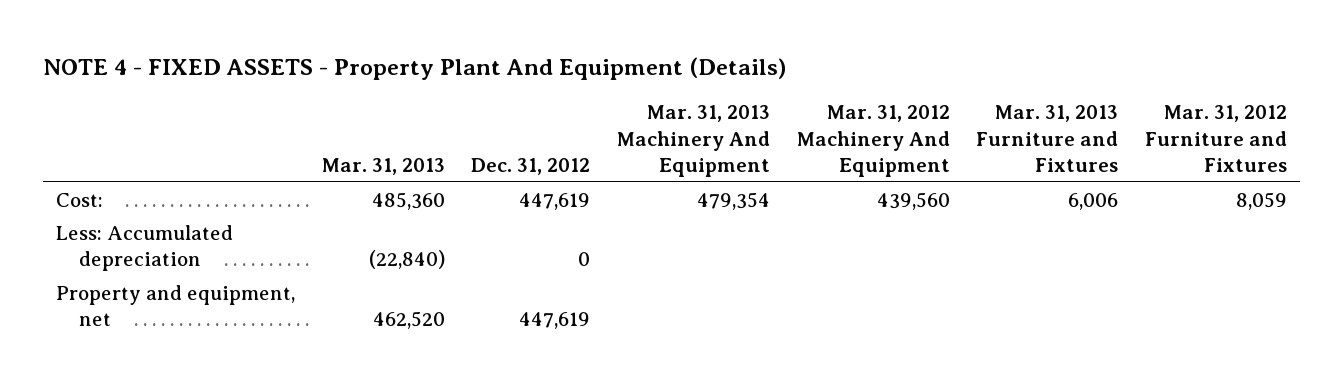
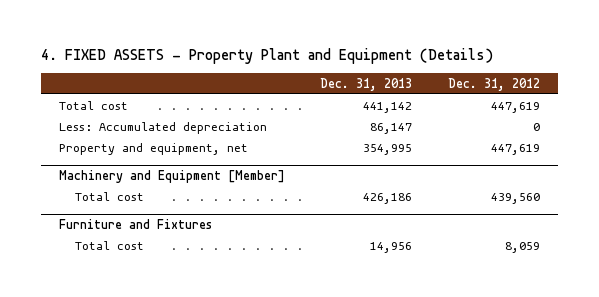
- NOTE 4 - FIXED ASSETS - Property Plant And Equipment (Details)
+ 4. FIXED ASSETS - Property Plant and Equipment (Details)
- | Mar. 31, 2013 | Dec. 31, 2012 | Mar. 31, 2013 Machinery And Equipment | Mar. 31, 2012 Machinery And Equipment | Mar. 31, 2013 Furniture and Fixtures | Mar. 31, 2012 Furniture and Fixtures
+ | Dec. 31, 2013 | Dec. 31, 2012
- Cost: | 485,360 | 447,619 | 479,354 | 439,560 | 6,006 | 8,059
+ Total cost | 441,142 | 447,619
+ Machinery and Equipment [Member]
+ Total cost | 426,186 | 439,560
+ Furniture and Fixtures
+ Total cost | 14,956 | 8,059

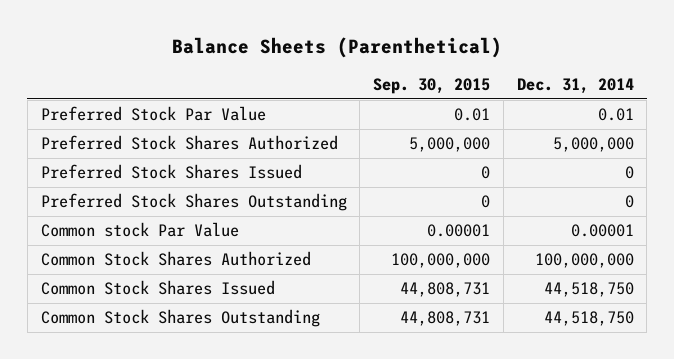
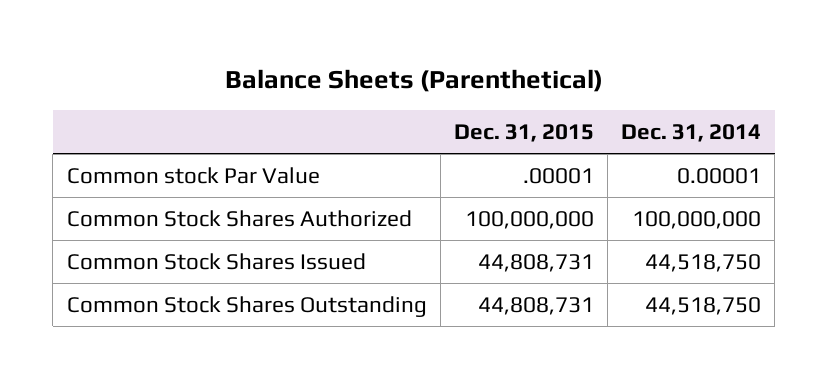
- | Sep. 30, 2015 | Dec. 31, 2014
+ | Dec. 31, 2015 | Dec. 31, 2014
- Preferred Stock Par Value | 0.01 | 0.01
- Preferred Stock Shares Authorized | 5,000,000 | 5,000,000
- Preferred Stock Shares Issued | 0 | 0
- Preferred Stock Shares Outstanding | 0 | 0

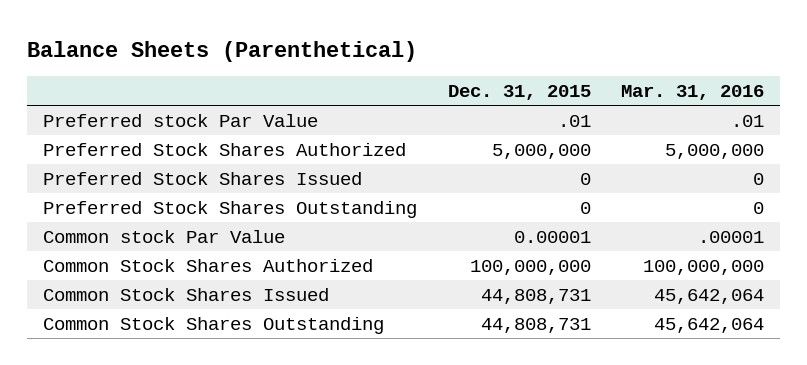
- | Dec. 31, 2015 | Dec. 31, 2014
+ | Dec. 31, 2015 | Mar. 31, 2016
- Common stock Par Value | .00001 | 0.00001
+ Preferred stock Par Value | .01 | .01
+ Preferred Stock Shares Authorized | 5,000,000 | 5,000,000
+ Preferred Stock Shares Issued | 0 | 0
+ Preferred Stock Shares Outstanding | 0 | 0
+ Common stock Par Value | 0.00001 | .00001

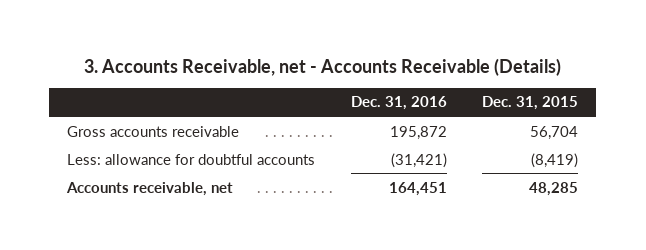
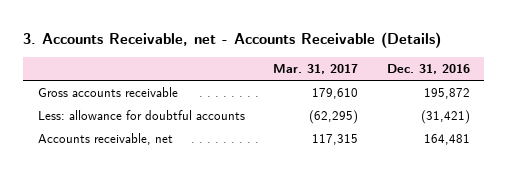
- | Dec. 31, 2016 | Dec. 31, 2015
+ | Mar. 31, 2017 | Dec. 31, 2016
- Accounts receivable, net | 164,451 | 48,285
+ Accounts receivable, net | 117,315 | 164,481

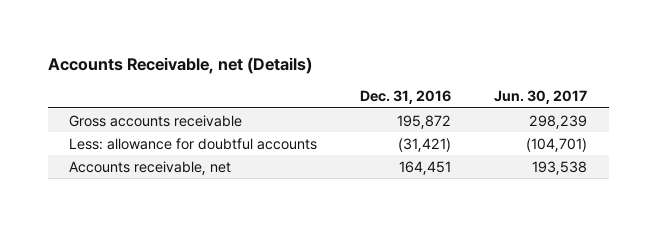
- 3. Accounts Receivable, net - Accounts Receivable (Details)
+ Accounts Receivable, net (Details)
- | Mar. 31, 2017 | Dec. 31, 2016
+ | Dec. 31, 2016 | Jun. 30, 2017
- Accounts receivable, net | 117,315 | 164,481
+ Accounts receivable, net | 164,451 | 193,538

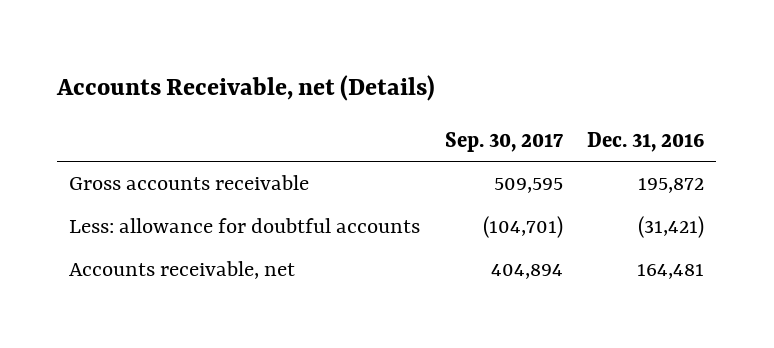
- | Dec. 31, 2016 | Jun. 30, 2017
+ | Sep. 30, 2017 | Dec. 31, 2016
- Accounts receivable, net | 164,451 | 193,538
+ Accounts receivable, net | 404,894 | 164,481

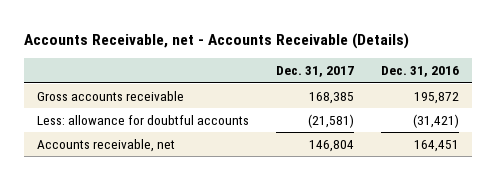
- Accounts Receivable, net (Details)
+ Accounts Receivable, net - Accounts Receivable (Details)
- | Sep. 30, 2017 | Dec. 31, 2016
+ | Dec. 31, 2017 | Dec. 31, 2016
- Accounts receivable, net | 404,894 | 164,481
+ Accounts receivable, net | 146,804 | 164,451

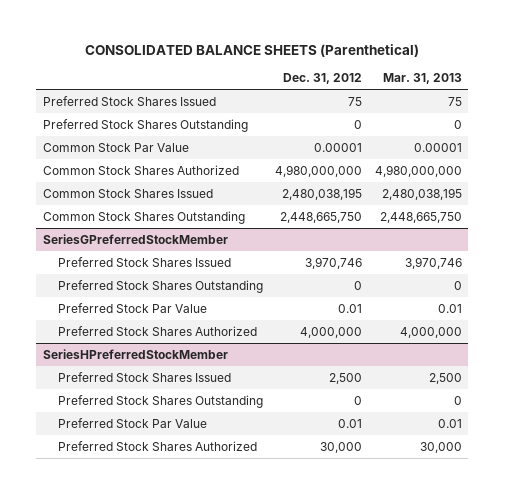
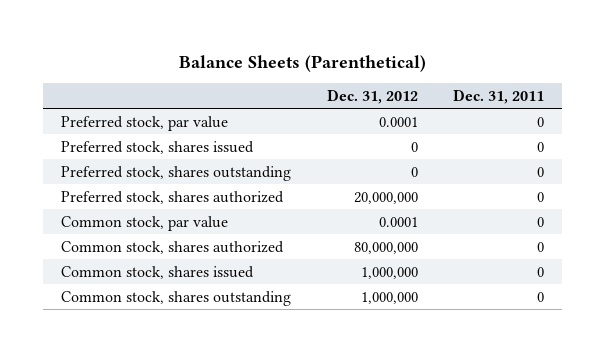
- CONSOLIDATED BALANCE SHEETS (Parenthetical)
+ Balance Sheets (Parenthetical)
- | Dec. 31, 2012 | Mar. 31, 2013
+ | Dec. 31, 2012 | Dec. 31, 2011
- Preferred Stock Shares Issued | 75 | 75
- Preferred Stock Shares Outstanding | 0 | 0
- Common Stock Par Value | 0.00001 | 0.00001
- Common Stock Shares Authorized | 4,980,000,000 | 4,980,000,000
- Common Stock Shares Issued | 2,480,038,195 | 2,480,038,195
- Common Stock Shares Outstanding | 2,448,665,750 | 2,448,665,750
- SeriesGPreferredStockMember
- Preferred Stock Shares Issued | 3,970,746 | 3,970,746
- Preferred Stock Shares Outstanding | 0 | 0
- Preferred Stock Par Value | 0.01 | 0.01
- Preferred Stock Shares Authorized | 4,000,000 | 4,000,000
- SeriesHPreferredStockMember
- Preferred Stock Shares Issued | 2,500 | 2,500
- Preferred Stock Shares Outstanding | 0 | 0
- Preferred Stock Par Value | 0.01 | 0.01
- Preferred Stock Shares Authorized | 30,000 | 30,000
+ Preferred stock, par value | 0.0001 | 0
+ Preferred stock, shares issued | 0 | 0
+ Preferred stock, shares outstanding | 0 | 0
+ Preferred stock, shares authorized | 20,000,000 | 0
+ Common stock, par value | 0.0001 | 0
+ Common stock, shares authorized | 80,000,000 | 0
+ Common stock, shares issued | 1,000,000 | 0
+ Common stock, shares outstanding | 1,000,000 | 0

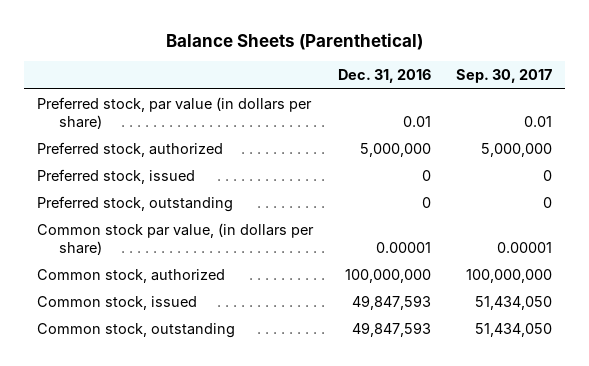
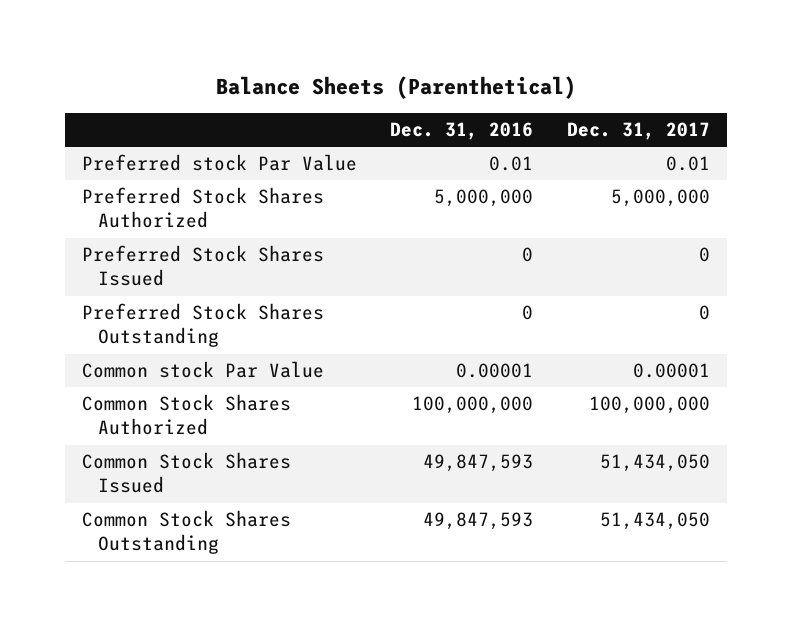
- | Dec. 31, 2016 | Sep. 30, 2017
+ | Dec. 31, 2016 | Dec. 31, 2017
- Preferred stock, par value (in dollars per share) | 0.01 | 0.01
- Preferred stock, authorized | 5,000,000 | 5,000,000
- Preferred stock, issued | 0 | 0
- Preferred stock, outstanding | 0 | 0
- Common stock par value, (in dollars per share) | 0.00001 | 0.00001
- Common stock, authorized | 100,000,000 | 100,000,000
- Common stock, issued | 49,847,593 | 51,434,050
- Common stock, outstanding | 49,847,593 | 51,434,050
+ Preferred stock Par Value | 0.01 | 0.01
+ Preferred Stock Shares Authorized | 5,000,000 | 5,000,000
+ Preferred Stock Shares Issued | 0 | 0
+ Preferred Stock Shares Outstanding | 0 | 0
+ Common stock Par Value | 0.00001 | 0.00001
+ Common Stock Shares Authorized | 100,000,000 | 100,000,000
+ Common Stock Shares Issued | 49,847,593 | 51,434,050
+ Common Stock Shares Outstanding | 49,847,593 | 51,434,050

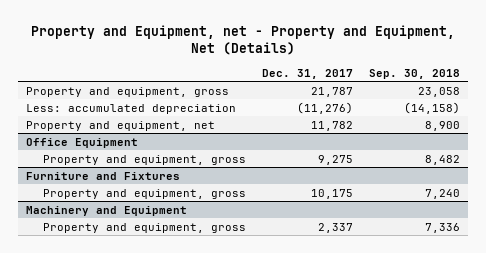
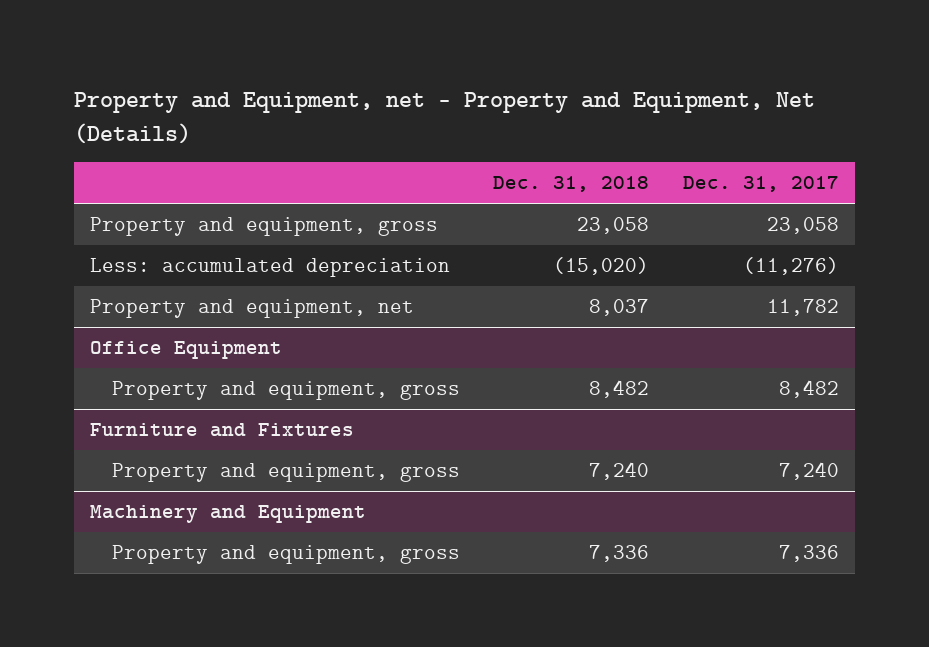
- | Dec. 31, 2017 | Sep. 30, 2018
+ | Dec. 31, 2018 | Dec. 31, 2017
- Property and equipment, gross | 21,787 | 23,058
+ Property and equipment, gross | 23,058 | 23,058
@ Office Equipment
- Property and equipment, gross | 9,275 | 8,482
+ Property and equipment, gross | 8,482 | 8,482
@ Furniture and Fixtures
- Property and equipment, gross | 10,175 | 7,240
+ Property and equipment, gross | 7,240 | 7,240
@ Machinery and Equipment
- Property and equipment, gross | 2,337 | 7,336
+ Property and equipment, gross | 7,336 | 7,336

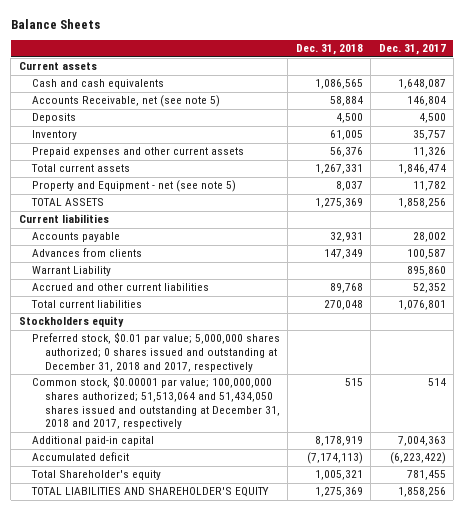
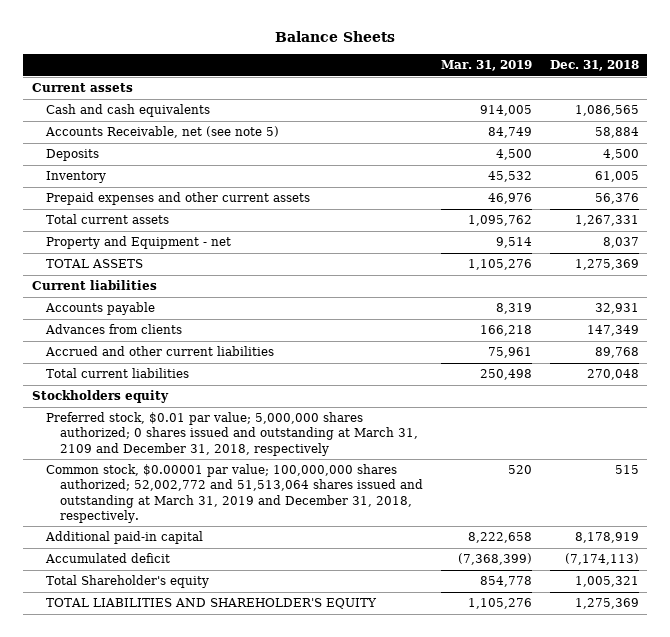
- | Dec. 31, 2018 | Dec. 31, 2017
+ | Mar. 31, 2019 | Dec. 31, 2018
- Property and Equipment - net (see note 5) | 8,037 | 11,782
+ Property and Equipment - net | 9,514 | 8,037
- Warrant Liability | | 895,860
- Preferred stock, $0.01 par value; 5,000,000 shares authorized; 0 shares issued and outstanding at December 31, 2018 and 2017, respectively
- Common stock, $0.00001 par value; 100,000,000 shares authorized; 51,513,064 and 51,434,050 shares issued and outstanding at December 31, 2018 and 2017, respectively | 515 | 514
+ Preferred stock, $0.01 par value; 5,000,000 shares authorized; 0 shares issued and outstanding at March 31, 2109 and December 31, 2018, respectively
+ Common stock, $0.00001 par value; 100,000,000 shares authorized; 52,002,772 and 51,513,064 shares issued and outstanding at March 31, 2019 and December 31, 2018, respectively. | 520 | 515

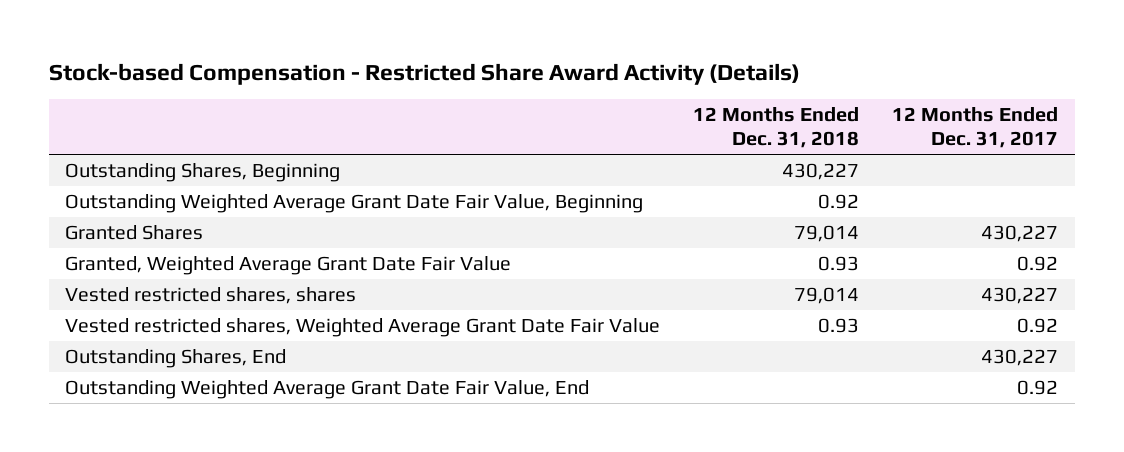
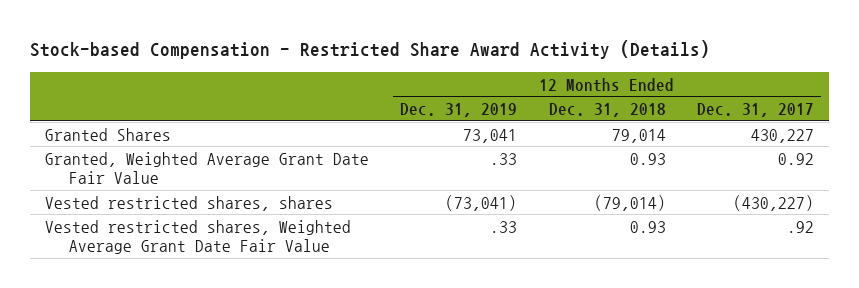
- | 12 Months Ended Dec. 31, 2018 | 12 Months Ended Dec. 31, 2017
+ | 12 Months Ended Dec. 31, 2019 | 12 Months Ended Dec. 31, 2018 | 12 Months Ended Dec. 31, 2017
- Outstanding Shares, Beginning | 430,227 |
- Outstanding Weighted Average Grant Date Fair Value, Beginning | 0.92 |
- Vested restricted shares, shares | 79,014 | 430,227
- Vested restricted shares, Weighted Average Grant Date Fair Value | 0.93 | 0.92
- Outstanding Shares, End | | 430,227
- Outstanding Weighted Average Grant Date Fair Value, End | | 0.92
+ Vested restricted shares, shares | (73,041) | (79,014) | (430,227)
+ Vested restricted shares, Weighted Average Grant Date Fair Value | .33 | 0.93 | .92

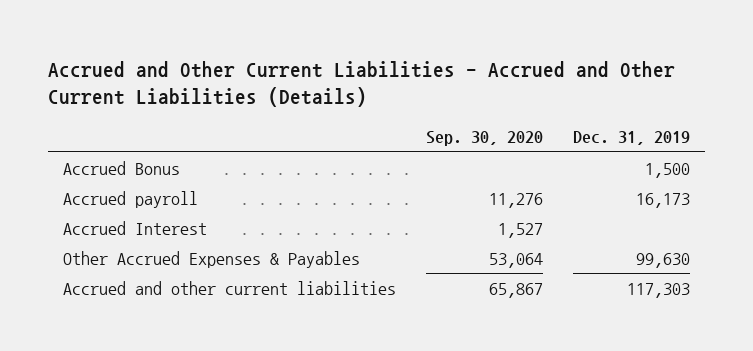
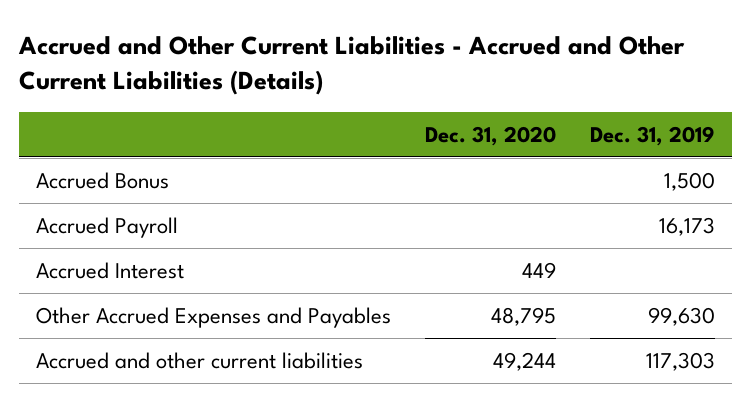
- | Sep. 30, 2020 | Dec. 31, 2019
+ | Dec. 31, 2020 | Dec. 31, 2019
- Accrued payroll | 11,276 | 16,173
+ Accrued Payroll | | 16,173
- Other Accrued Expenses & Payables | 53,064 | 99,630
+ Other Accrued Expenses and Payables | 48,795 | 99,630

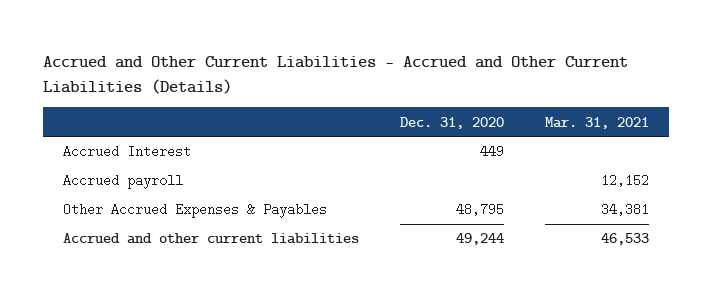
- | Dec. 31, 2020 | Dec. 31, 2019
+ | Dec. 31, 2020 | Mar. 31, 2021
- Accrued Bonus | | 1,500
- Accrued Payroll | | 16,173
- Other Accrued Expenses and Payables | 48,795 | 99,630
+ Accrued payroll | | 12,152
+ Other Accrued Expenses & Payables | 48,795 | 34,381

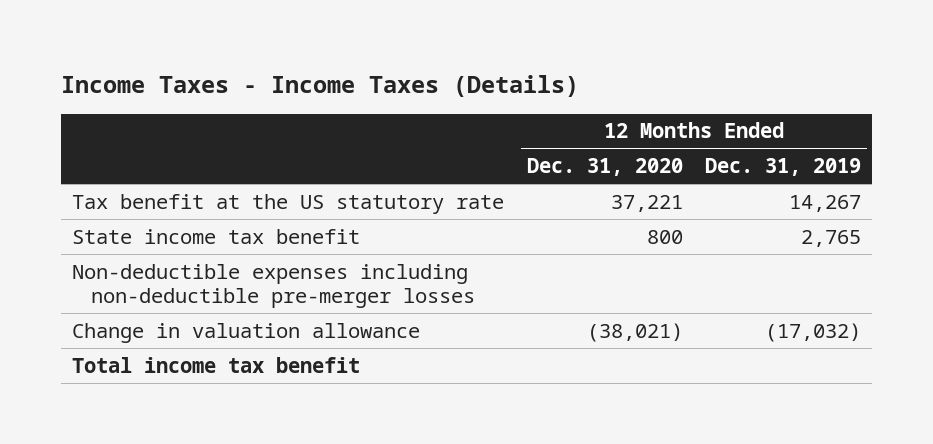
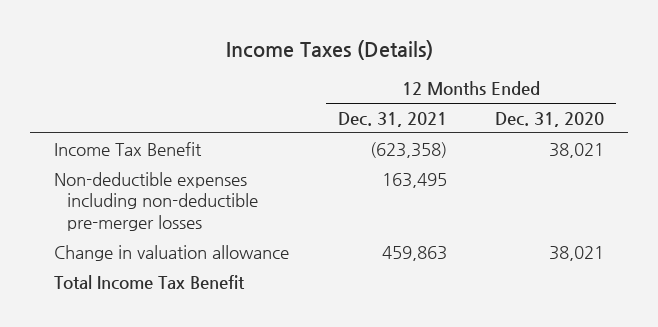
- Income Taxes - Income Taxes (Details)
+ Income Taxes (Details)
- | 12 Months Ended Dec. 31, 2020 | 12 Months Ended Dec. 31, 2019
+ | 12 Months Ended Dec. 31, 2021 | 12 Months Ended Dec. 31, 2020
- Tax benefit at the US statutory rate | 37,221 | 14,267
- State income tax benefit | 800 | 2,765
+ Income Tax Benefit | (623,358) | 38,021
- Change in valuation allowance | (38,021) | (17,032)
- Total income tax benefit
+ Change in valuation allowance | 459,863 | 38,021
+ Total Income Tax Benefit

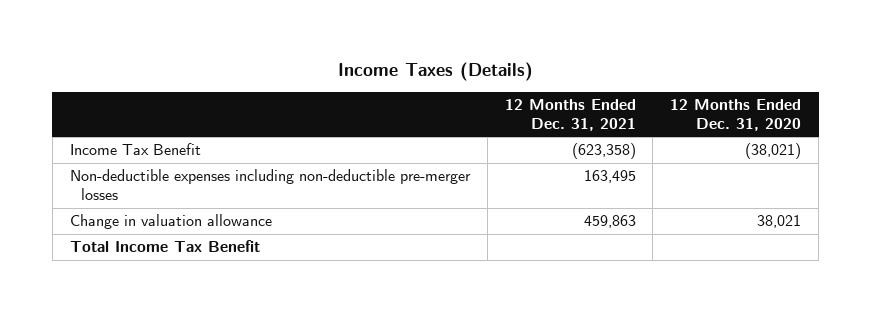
- Income Tax Benefit | (623,358) | 38,021
+ Income Tax Benefit | (623,358) | (38,021)

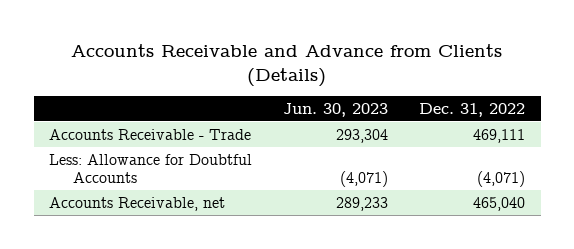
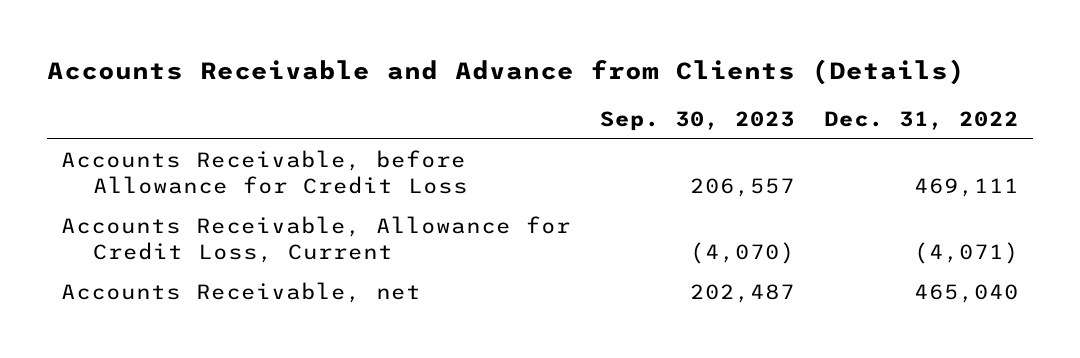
- | Jun. 30, 2023 | Dec. 31, 2022
+ | Sep. 30, 2023 | Dec. 31, 2022
- Accounts Receivable - Trade | 293,304 | 469,111
- Less: Allowance for Doubtful Accounts | (4,071) | (4,071)
+ Accounts Receivable, before Allowance for Credit Loss | 206,557 | 469,111
+ Accounts Receivable, Allowance for Credit Loss, Current | (4,070) | (4,071)

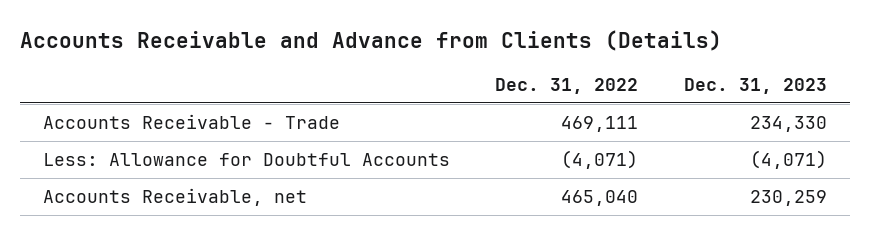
- | Sep. 30, 2023 | Dec. 31, 2022
+ | Dec. 31, 2022 | Dec. 31, 2023
- Accounts Receivable, before Allowance for Credit Loss | 206,557 | 469,111
- Accounts Receivable, Allowance for Credit Loss, Current | (4,070) | (4,071)
+ Accounts Receivable - Trade | 469,111 | 234,330
+ Less: Allowance for Doubtful Accounts | (4,071) | (4,071)

